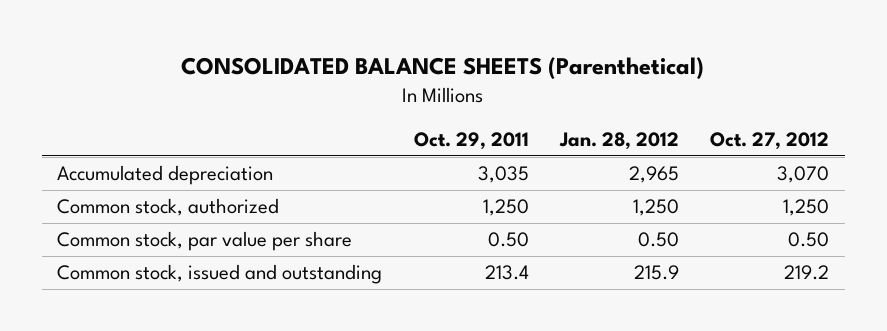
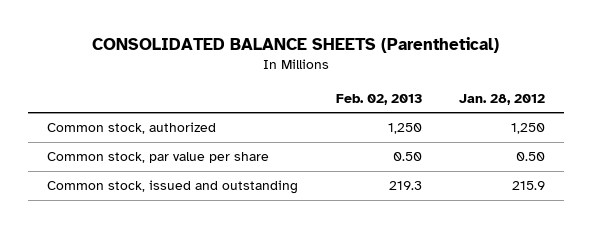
- | Oct. 29, 2011 | Jan. 28, 2012 | Oct. 27, 2012
+ | Feb. 02, 2013 | Jan. 28, 2012
- Accumulated depreciation | 3,035 | 2,965 | 3,070

